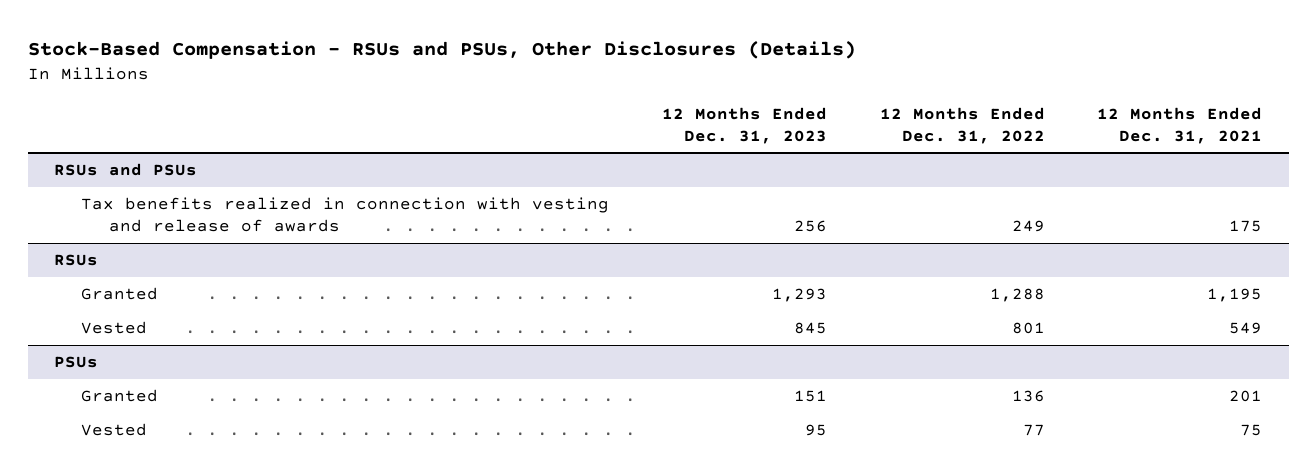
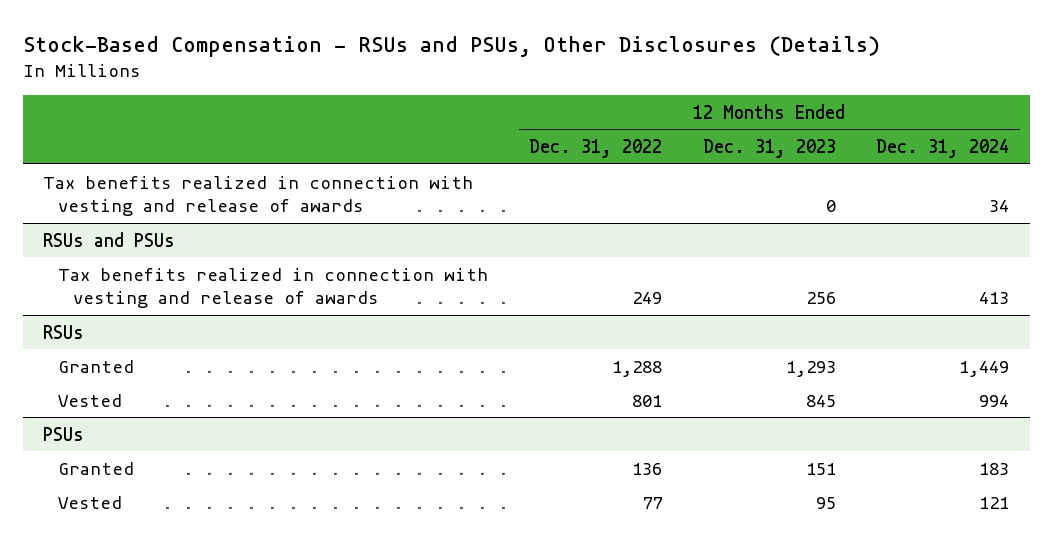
- | 12 Months Ended Dec. 31, 2023 | 12 Months Ended Dec. 31, 2022 | 12 Months Ended Dec. 31, 2021
+ | 12 Months Ended Dec. 31, 2022 | 12 Months Ended Dec. 31, 2023 | 12 Months Ended Dec. 31, 2024
+ Tax benefits realized in connection with vesting and release of awards | | 0 | 34

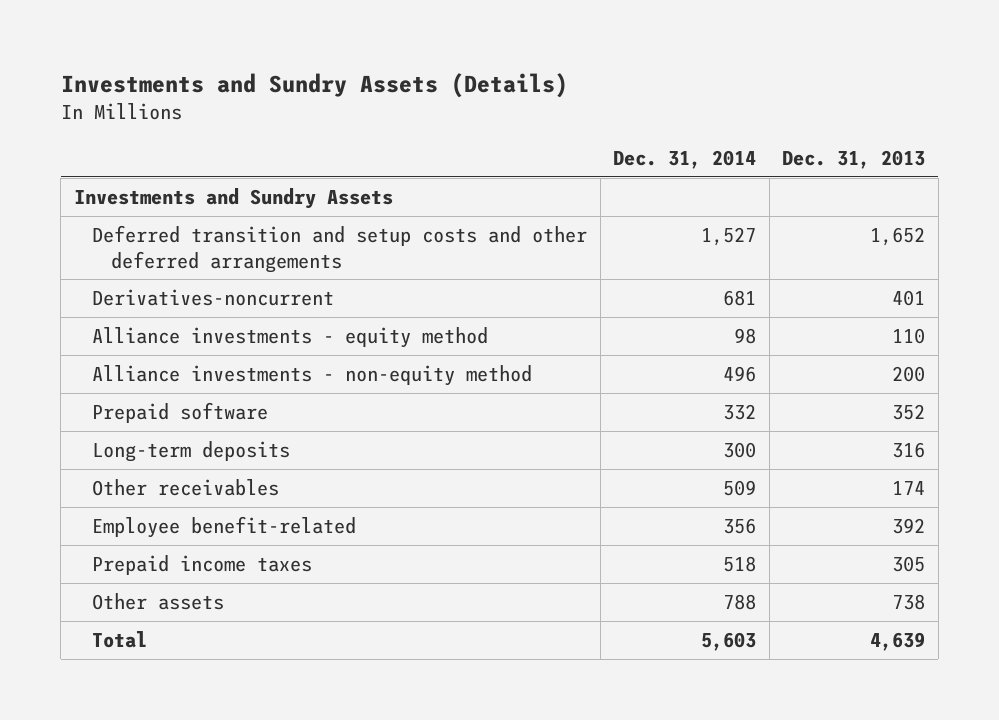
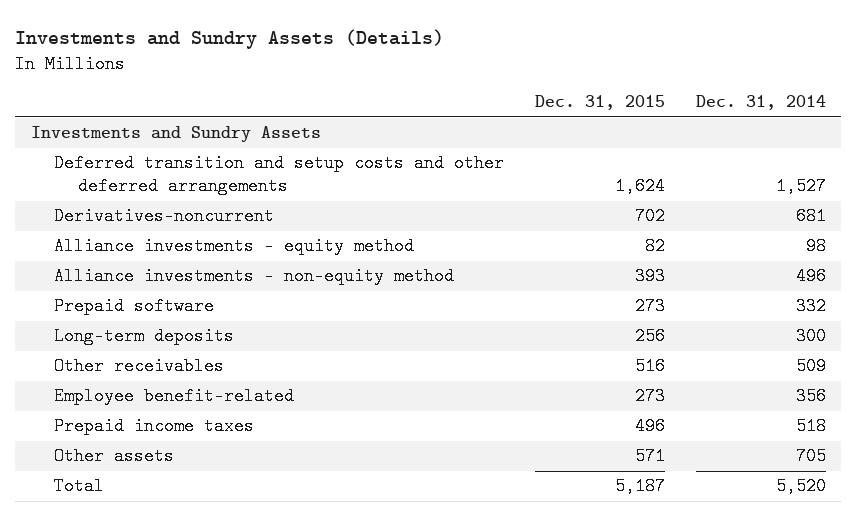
- | Dec. 31, 2014 | Dec. 31, 2013
+ | Dec. 31, 2015 | Dec. 31, 2014
- Other assets | 788 | 738
- Total | 5,603 | 4,639
+ Other assets | 571 | 705
+ Total | 5,187 | 5,520

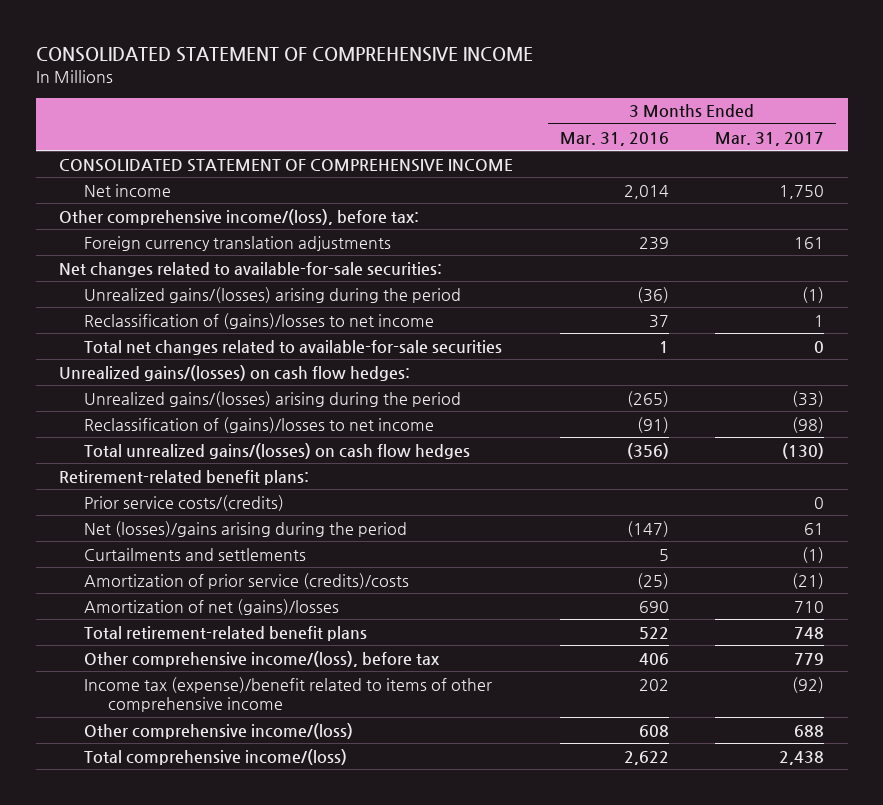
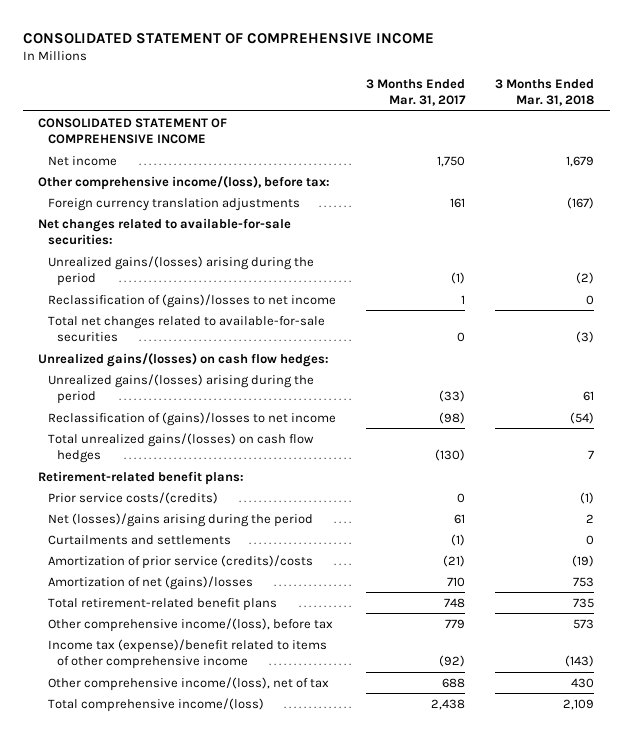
- | 3 Months Ended Mar. 31, 2016 | 3 Months Ended Mar. 31, 2017
+ | 3 Months Ended Mar. 31, 2017 | 3 Months Ended Mar. 31, 2018
- Other comprehensive income/(loss) | 608 | 688
+ Other comprehensive income/(loss), net of tax | 688 | 430

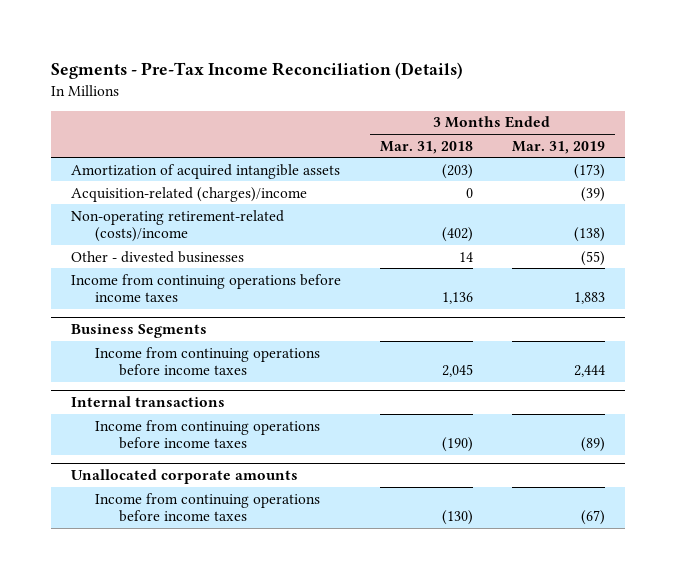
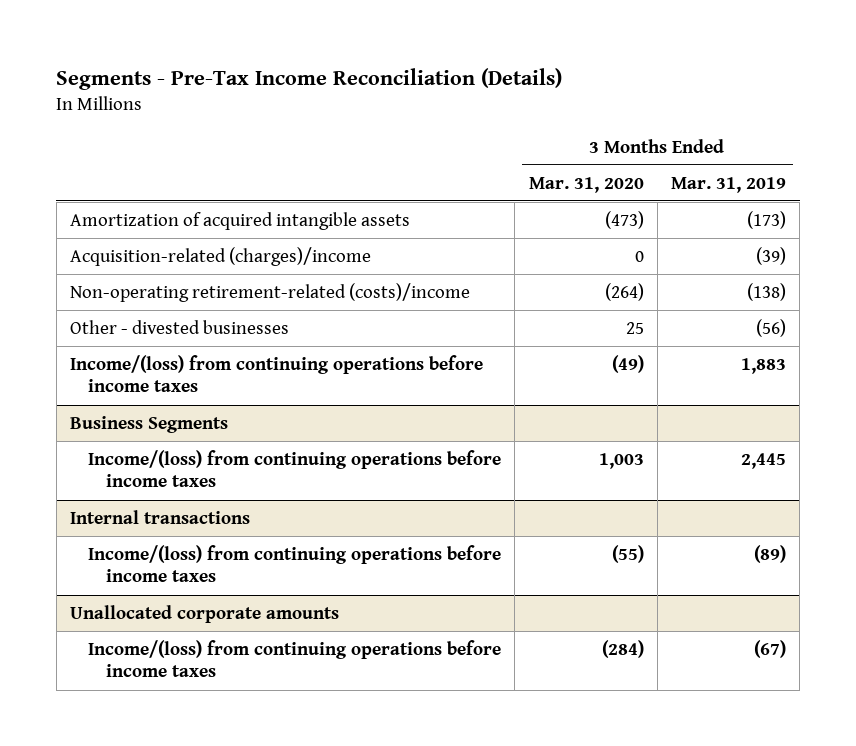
- | 3 Months Ended Mar. 31, 2018 | 3 Months Ended Mar. 31, 2019
+ | 3 Months Ended Mar. 31, 2020 | 3 Months Ended Mar. 31, 2019
- Other - divested businesses | 14 | (55)
- Income from continuing operations before income taxes | 1,136 | 1,883
+ Other - divested businesses | 25 | (56)
+ Income/(loss) from continuing operations before income taxes | (49) | 1,883
@ Business Segments
- Income from continuing operations before income taxes | 2,045 | 2,444
+ Income/(loss) from continuing operations before income taxes | 1,003 | 2,445
@ Internal transactions
- Income from continuing operations before income taxes | (190) | (89)
+ Income/(loss) from continuing operations before income taxes | (55) | (89)
@ Unallocated corporate amounts
- Income from continuing operations before income taxes | (130) | (67)
+ Income/(loss) from continuing operations before income taxes | (284) | (67)

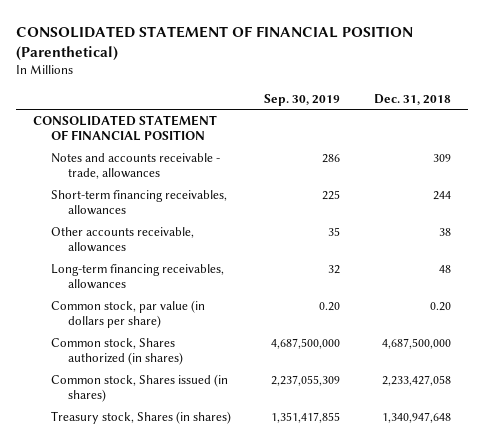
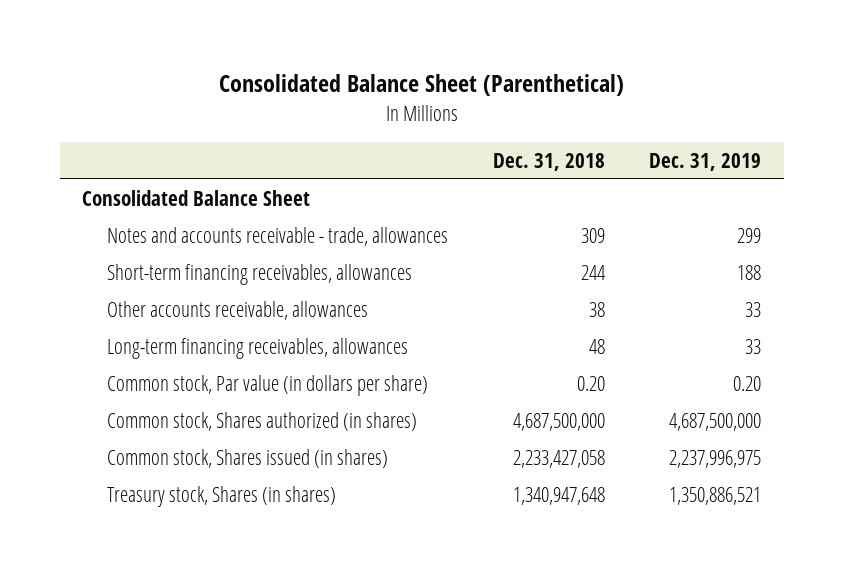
- CONSOLIDATED STATEMENT OF FINANCIAL POSITION (Parenthetical)
+ Consolidated Balance Sheet (Parenthetical)
- | Sep. 30, 2019 | Dec. 31, 2018
+ | Dec. 31, 2018 | Dec. 31, 2019
- CONSOLIDATED STATEMENT OF FINANCIAL POSITION
+ Consolidated Balance Sheet
- Common stock, par value (in dollars per share) | 0.20 | 0.20
+ Common stock, Par value (in dollars per share) | 0.20 | 0.20

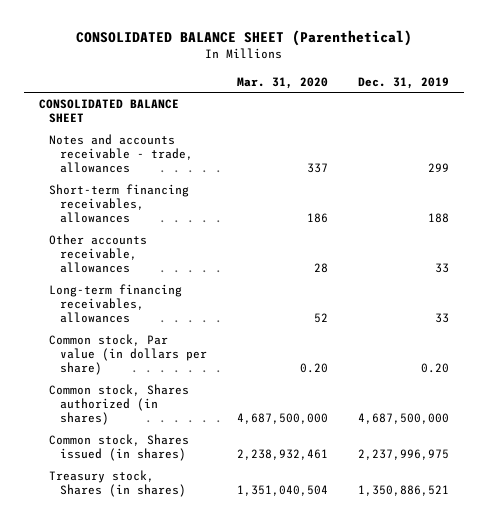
- Consolidated Balance Sheet (Parenthetical)
+ CONSOLIDATED BALANCE SHEET (Parenthetical)
- | Dec. 31, 2018 | Dec. 31, 2019
+ | Mar. 31, 2020 | Dec. 31, 2019
- Consolidated Balance Sheet
+ CONSOLIDATED BALANCE SHEET

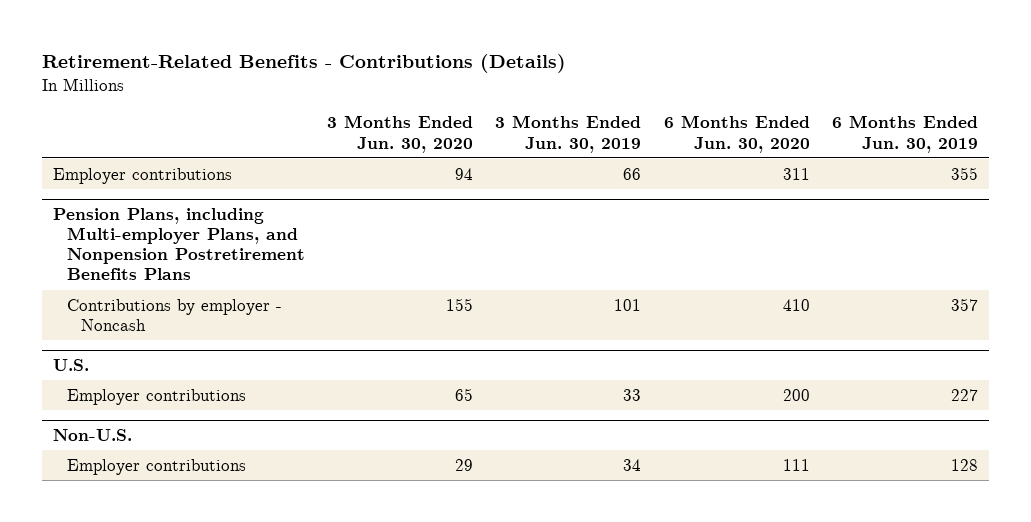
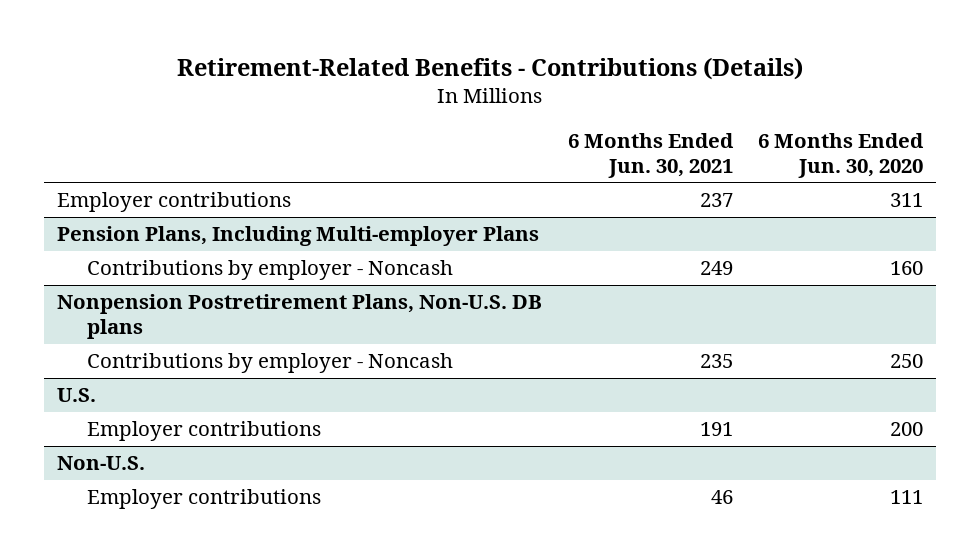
- | 3 Months Ended Jun. 30, 2020 | 3 Months Ended Jun. 30, 2019 | 6 Months Ended Jun. 30, 2020 | 6 Months Ended Jun. 30, 2019
+ | 6 Months Ended Jun. 30, 2021 | 6 Months Ended Jun. 30, 2020
- Pension Plans, including Multi-employer Plans, and Nonpension Postretirement Benefits Plans
- Contributions by employer - Noncash | 155 | 101 | 410 | 357
+ Pension Plans, Including Multi-employer Plans
+ Contributions by employer - Noncash | 249 | 160
+ Nonpension Postretirement Plans, Non-U.S. DB plans
+ Contributions by employer - Noncash | 235 | 250

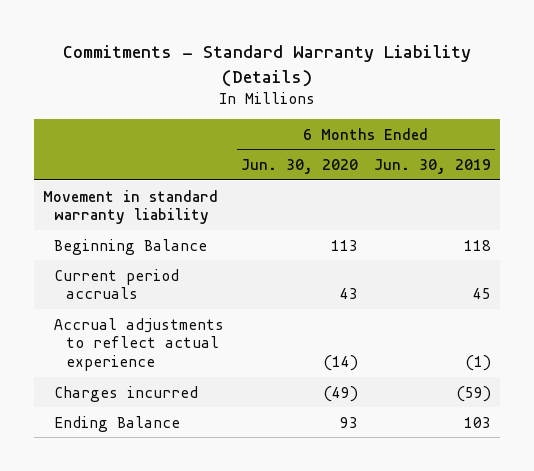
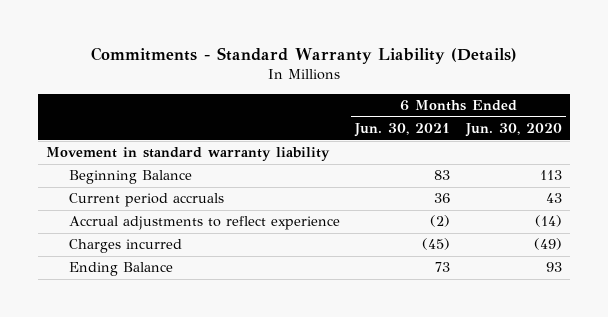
- | 6 Months Ended Jun. 30, 2020 | 6 Months Ended Jun. 30, 2019
+ | 6 Months Ended Jun. 30, 2021 | 6 Months Ended Jun. 30, 2020
- Accrual adjustments to reflect actual experience | (14) | (1)
+ Accrual adjustments to reflect experience | (2) | (14)

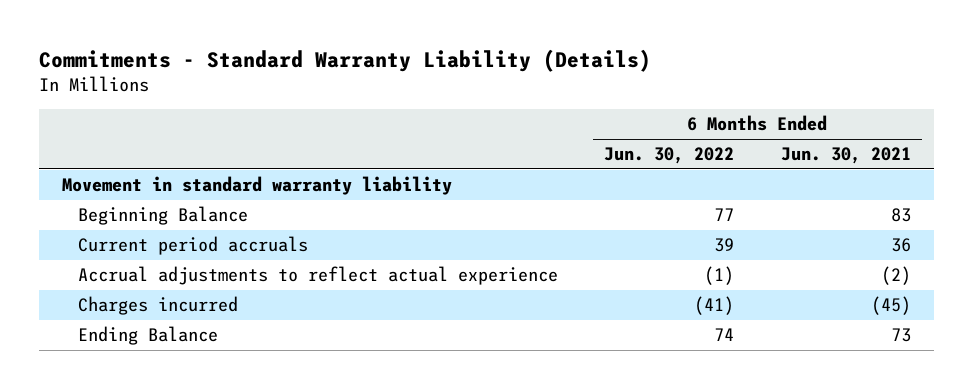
- | 6 Months Ended Jun. 30, 2021 | 6 Months Ended Jun. 30, 2020
+ | 6 Months Ended Jun. 30, 2022 | 6 Months Ended Jun. 30, 2021
- Accrual adjustments to reflect experience | (2) | (14)
+ Accrual adjustments to reflect actual experience | (1) | (2)

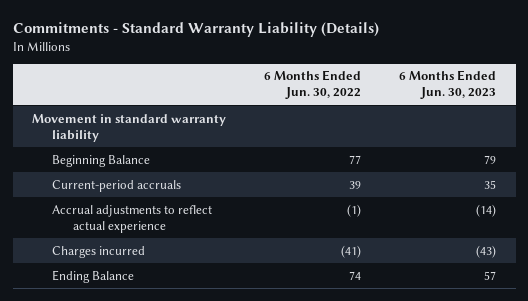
- | 6 Months Ended Jun. 30, 2022 | 6 Months Ended Jun. 30, 2021
+ | 6 Months Ended Jun. 30, 2022 | 6 Months Ended Jun. 30, 2023
- Current period accruals | 39 | 36
+ Current-period accruals | 39 | 35

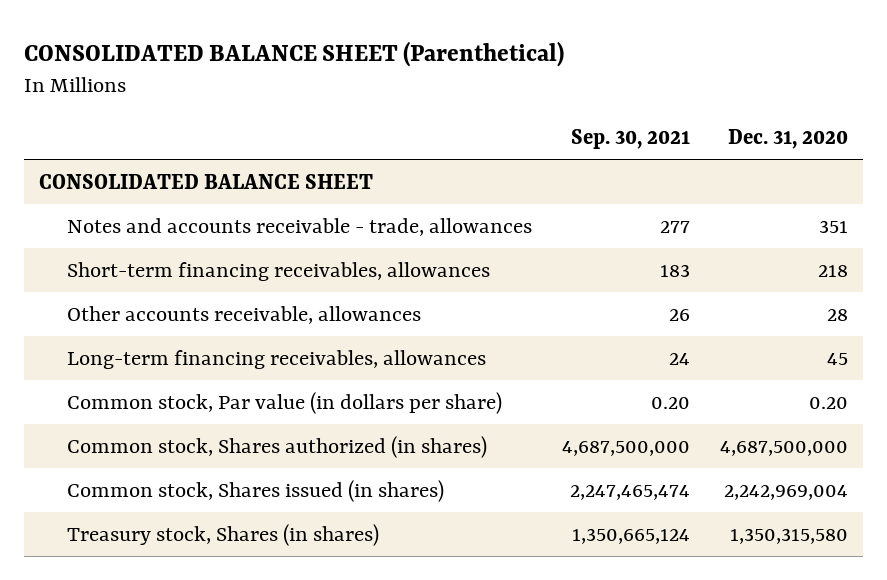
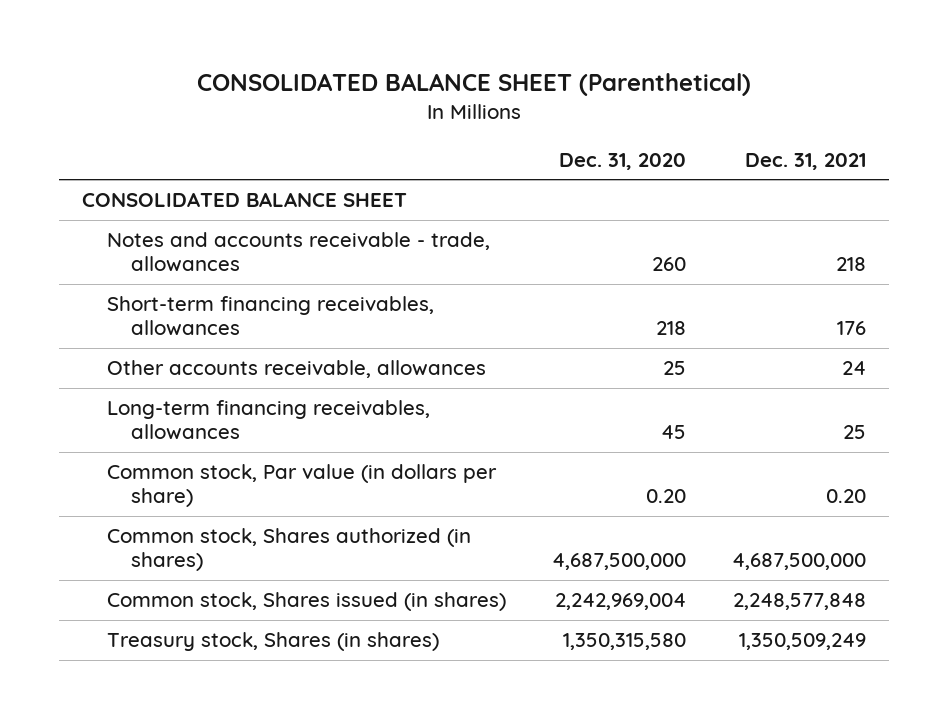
- | Sep. 30, 2021 | Dec. 31, 2020
+ | Dec. 31, 2020 | Dec. 31, 2021
- Notes and accounts receivable - trade, allowances | 277 | 351
+ Notes and accounts receivable - trade, allowances | 260 | 218
- Other accounts receivable, allowances | 26 | 28
+ Other accounts receivable, allowances | 25 | 24

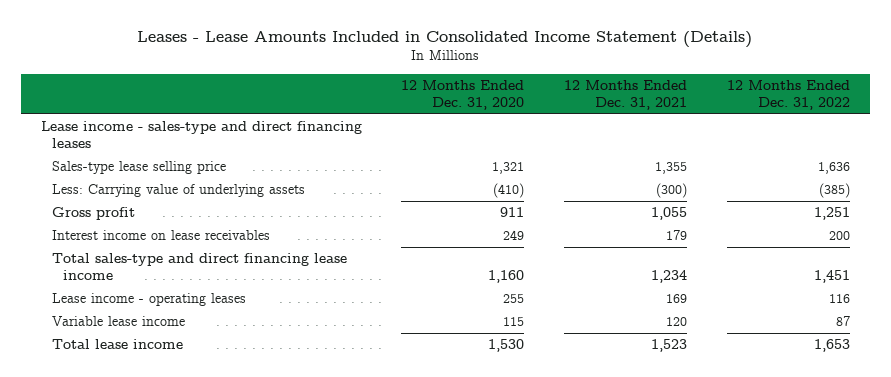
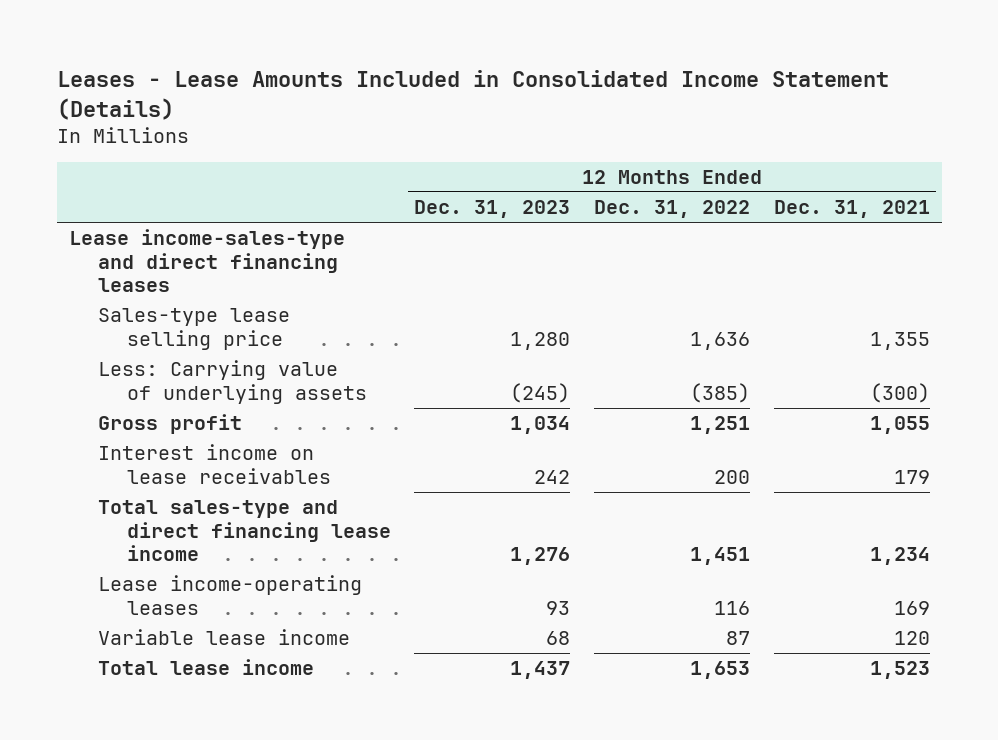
- | 12 Months Ended Dec. 31, 2020 | 12 Months Ended Dec. 31, 2021 | 12 Months Ended Dec. 31, 2022
+ | 12 Months Ended Dec. 31, 2023 | 12 Months Ended Dec. 31, 2022 | 12 Months Ended Dec. 31, 2021
- Lease income - sales-type and direct financing leases
+ Lease income-sales-type and direct financing leases
- Lease income - operating leases | 255 | 169 | 116
+ Lease income-operating leases | 93 | 116 | 169

